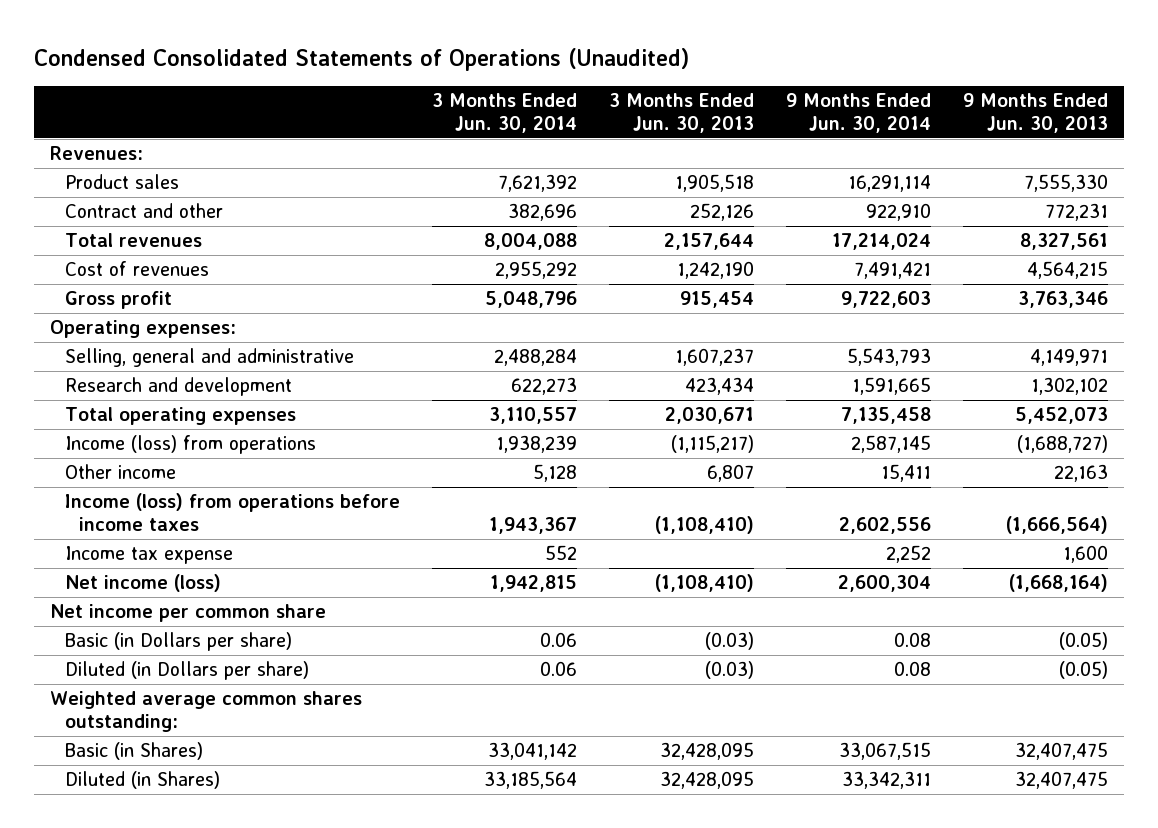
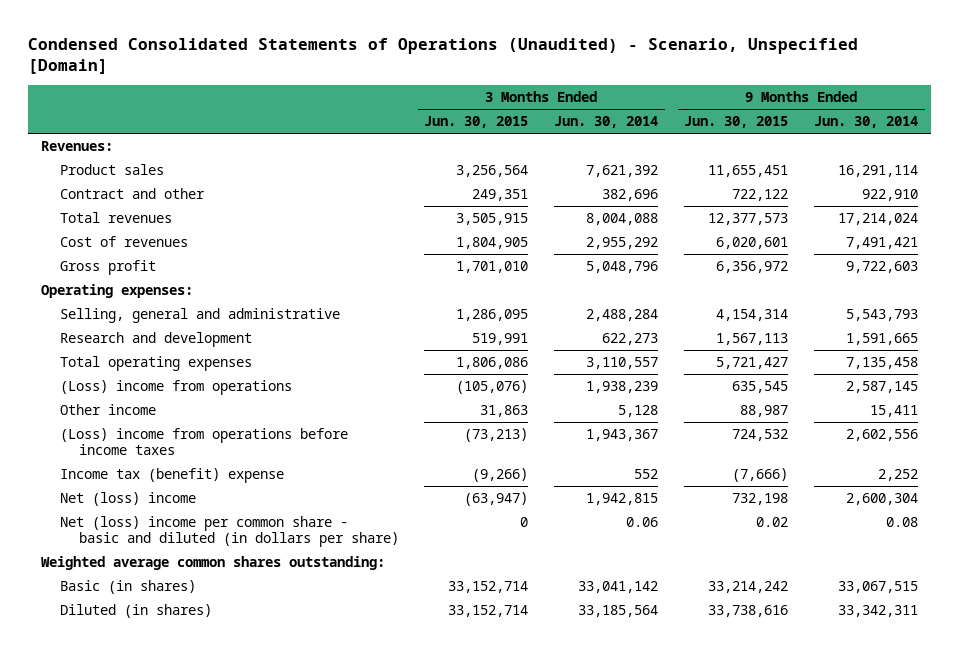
- Condensed Consolidated Statements of Operations (Unaudited)
+ Condensed Consolidated Statements of Operations (Unaudited) - Scenario, Unspecified [Domain]
- | 3 Months Ended Jun. 30, 2014 | 3 Months Ended Jun. 30, 2013 | 9 Months Ended Jun. 30, 2014 | 9 Months Ended Jun. 30, 2013
+ | 3 Months Ended Jun. 30, 2015 | 3 Months Ended Jun. 30, 2014 | 9 Months Ended Jun. 30, 2015 | 9 Months Ended Jun. 30, 2014
- Income (loss) from operations | 1,938,239 | (1,115,217) | 2,587,145 | (1,688,727)
+ (Loss) income from operations | (105,076) | 1,938,239 | 635,545 | 2,587,145
- Income (loss) from operations before income taxes | 1,943,367 | (1,108,410) | 2,602,556 | (1,666,564)
- Income tax expense | 552 | | 2,252 | 1,600
- Net income (loss) | 1,942,815 | (1,108,410) | 2,600,304 | (1,668,164)
- Net income per common share
- Basic (in Dollars per share) | 0.06 | (0.03) | 0.08 | (0.05)
- Diluted (in Dollars per share) | 0.06 | (0.03) | 0.08 | (0.05)
+ (Loss) income from operations before income taxes | (73,213) | 1,943,367 | 724,532 | 2,602,556
+ Income tax (benefit) expense | (9,266) | 552 | (7,666) | 2,252
+ Net (loss) income | (63,947) | 1,942,815 | 732,198 | 2,600,304
+ Net (loss) income per common share - basic and diluted (in dollars per share) | 0 | 0.06 | 0.02 | 0.08
- Basic (in Shares) | 33,041,142 | 32,428,095 | 33,067,515 | 32,407,475
- Diluted (in Shares) | 33,185,564 | 32,428,095 | 33,342,311 | 32,407,475
+ Basic (in shares) | 33,152,714 | 33,041,142 | 33,214,242 | 33,067,515
+ Diluted (in shares) | 33,152,714 | 33,185,564 | 33,738,616 | 33,342,311

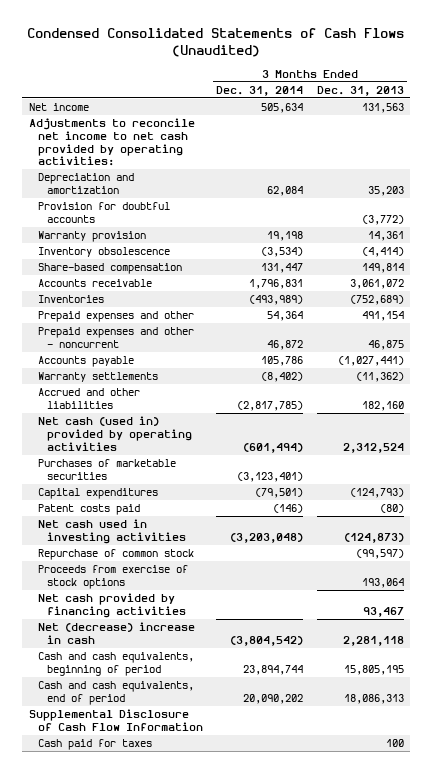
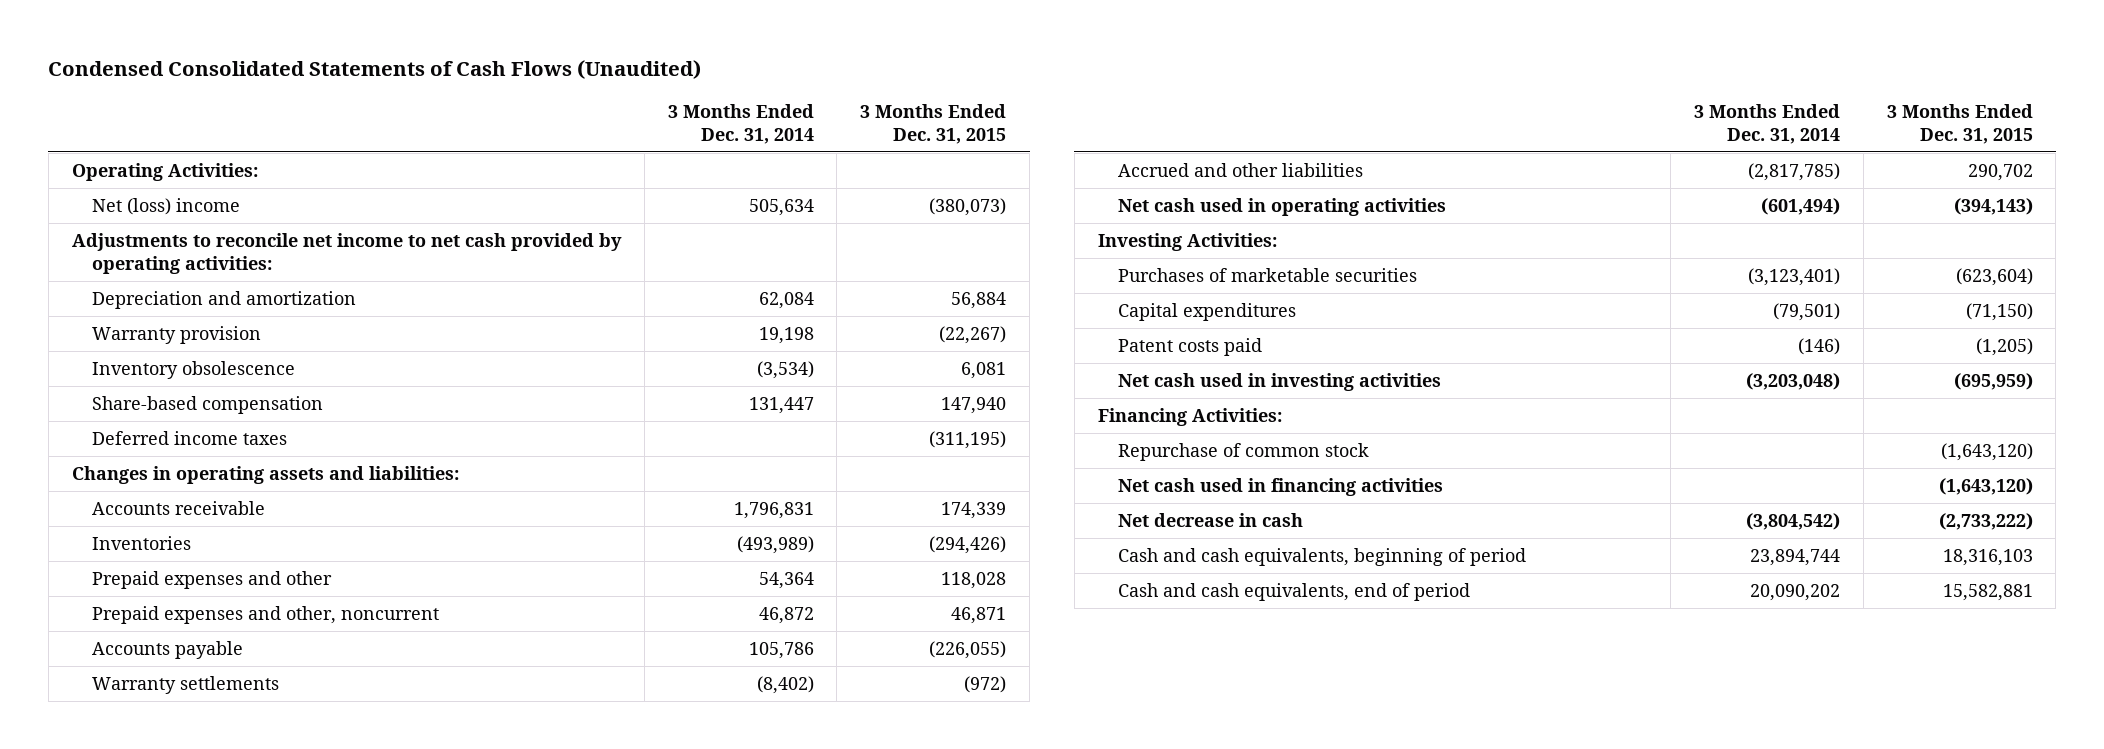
- | 3 Months Ended Dec. 31, 2014 | 3 Months Ended Dec. 31, 2013
+ | 3 Months Ended Dec. 31, 2014 | 3 Months Ended Dec. 31, 2015
- Net income | 505,634 | 131,563
+ Operating Activities:
+ Net (loss) income | 505,634 | (380,073)
- Provision for doubtful accounts | | (3,772)
+ Deferred income taxes | | (311,195)
+ Changes in operating assets and liabilities:
- Prepaid expenses and other - noncurrent | 46,872 | 46,875
+ Prepaid expenses and other, noncurrent | 46,872 | 46,871
- Net cash (used in) provided by operating activities | (601,494) | 2,312,524
+ Net cash used in operating activities | (601,494) | (394,143)
+ Investing Activities:
+ Financing Activities:
- Proceeds from exercise of stock options | | 193,064
- Net cash provided by financing activities | | 93,467
- Net (decrease) increase in cash | (3,804,542) | 2,281,118
+ Net cash used in financing activities | | (1,643,120)
+ Net decrease in cash | (3,804,542) | (2,733,222)
- Supplemental Disclosure of Cash Flow Information
- Cash paid for taxes | | 100

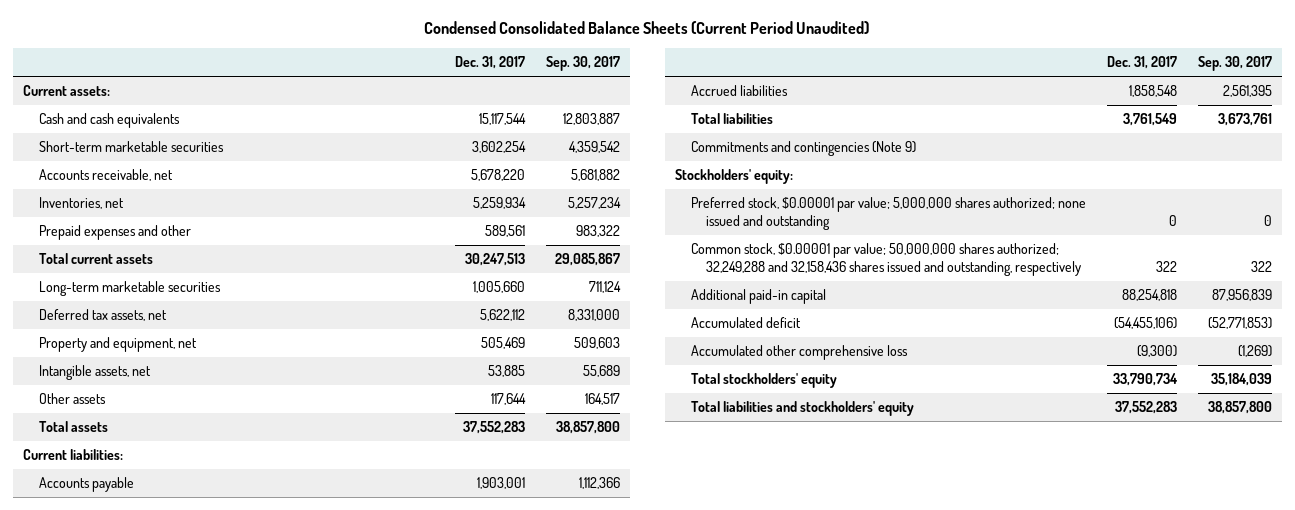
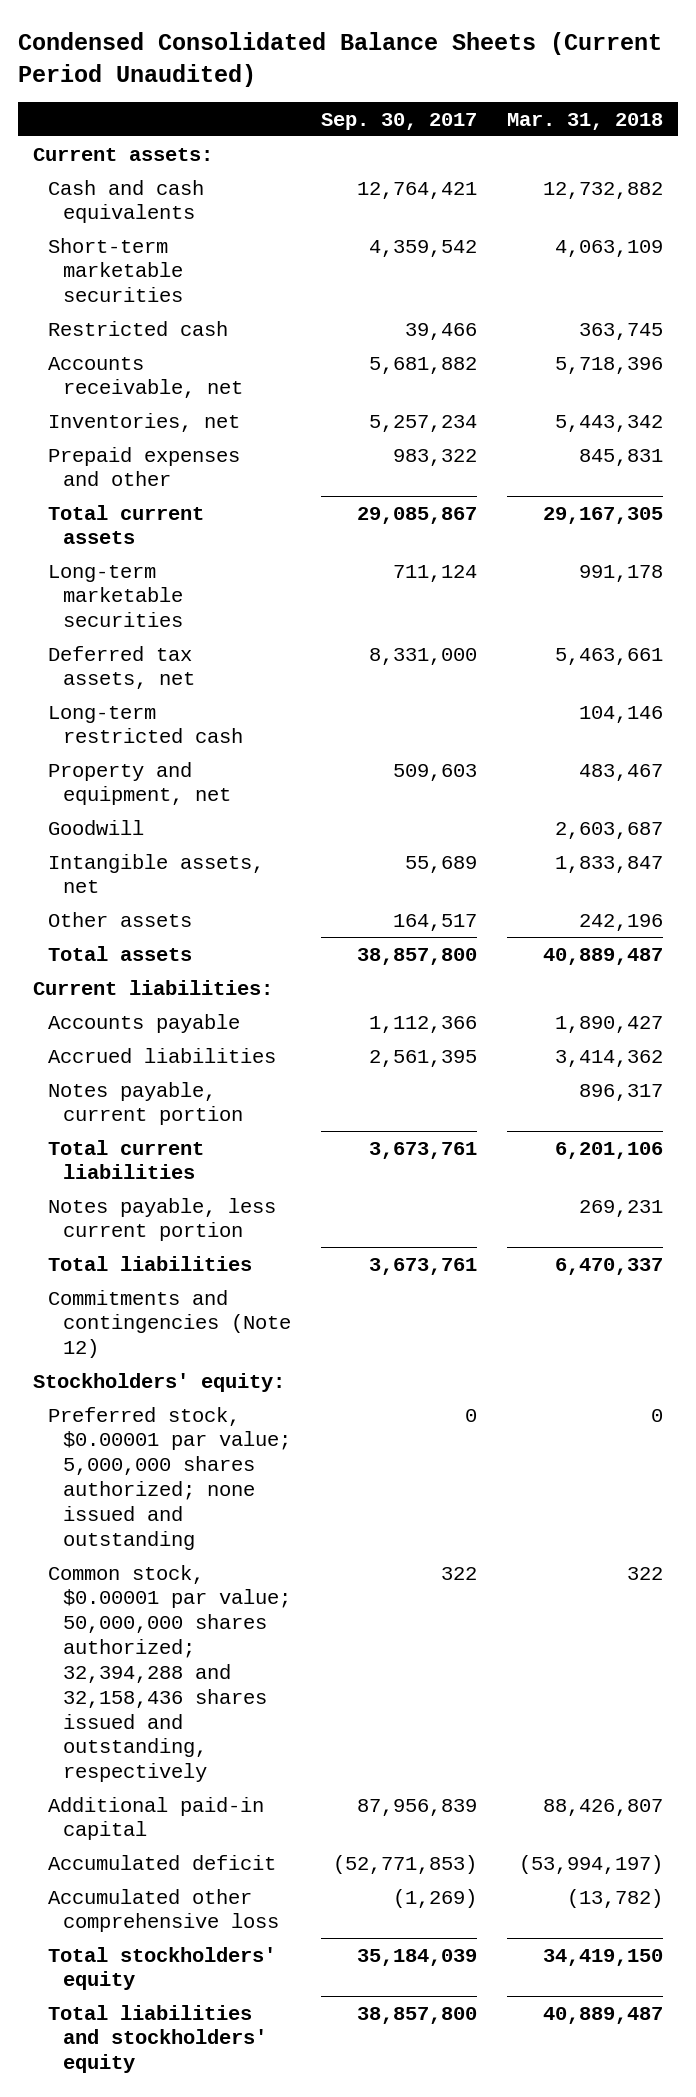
- | Dec. 31, 2017 | Sep. 30, 2017
+ | Sep. 30, 2017 | Mar. 31, 2018
- Cash and cash equivalents | 15,117,544 | 12,803,887
+ Cash and cash equivalents | 12,764,421 | 12,732,882
+ Restricted cash | 39,466 | 363,745
+ Long-term restricted cash | | 104,146
+ Goodwill | | 2,603,687
+ Notes payable, current portion | | 896,317
+ Total current liabilities | 3,673,761 | 6,201,106
+ Notes payable, less current portion | | 269,231
- Commitments and contingencies (Note 9)
+ Commitments and contingencies (Note 12)
- Common stock, $0.00001 par value; 50,000,000 shares authorized; 32,249,288 and 32,158,436 shares issued and outstanding, respectively | 322 | 322
+ Common stock, $0.00001 par value; 50,000,000 shares authorized; 32,394,288 and 32,158,436 shares issued and outstanding, respectively | 322 | 322

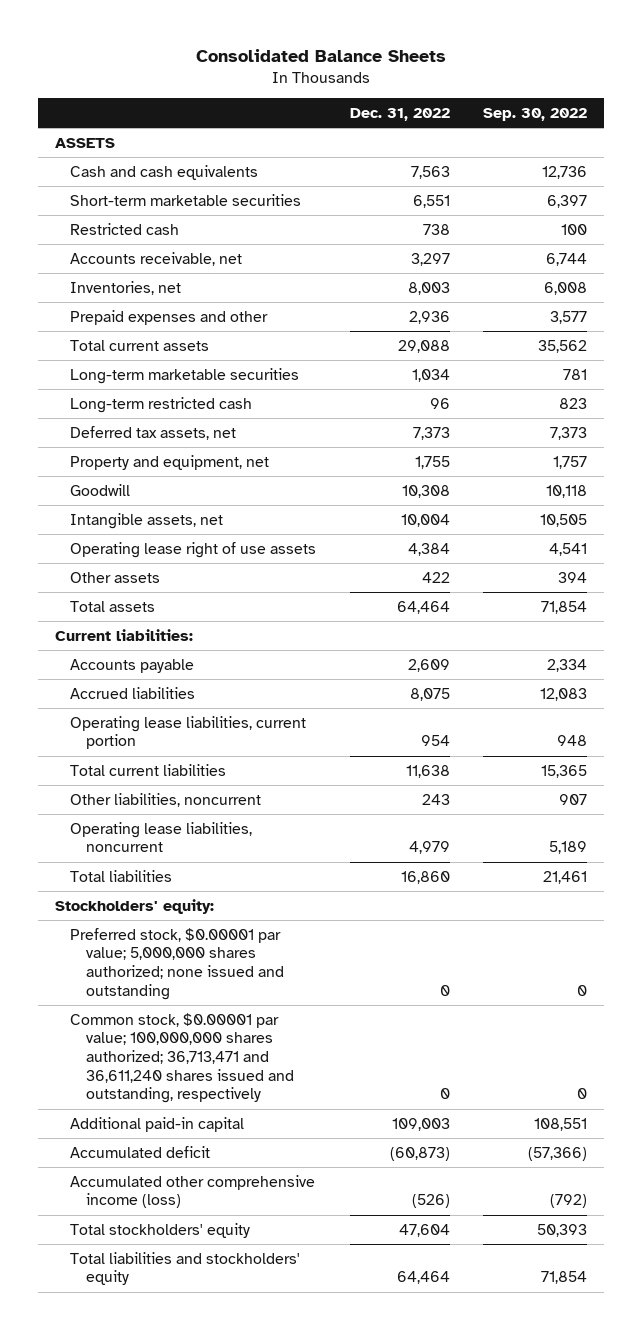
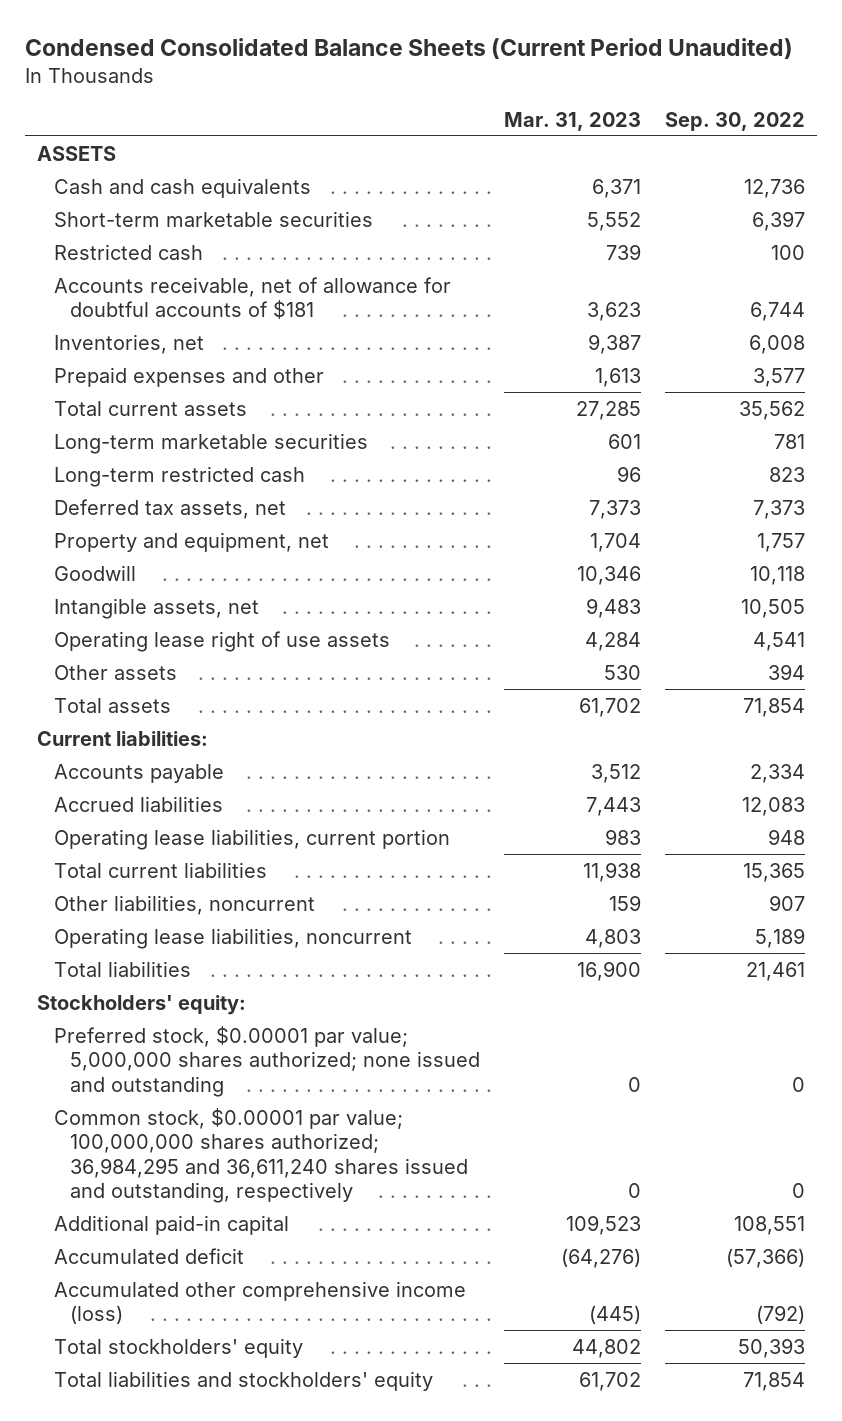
- Consolidated Balance Sheets
+ Condensed Consolidated Balance Sheets (Current Period Unaudited)
- | Dec. 31, 2022 | Sep. 30, 2022
+ | Mar. 31, 2023 | Sep. 30, 2022
- Accounts receivable, net | 3,297 | 6,744
+ Accounts receivable, net of allowance for doubtful accounts of $181 | 3,623 | 6,744
- Common stock, $0.00001 par value; 100,000,000 shares authorized; 36,713,471 and 36,611,240 shares issued and outstanding, respectively | 0 | 0
+ Common stock, $0.00001 par value; 100,000,000 shares authorized; 36,984,295 and 36,611,240 shares issued and outstanding, respectively | 0 | 0

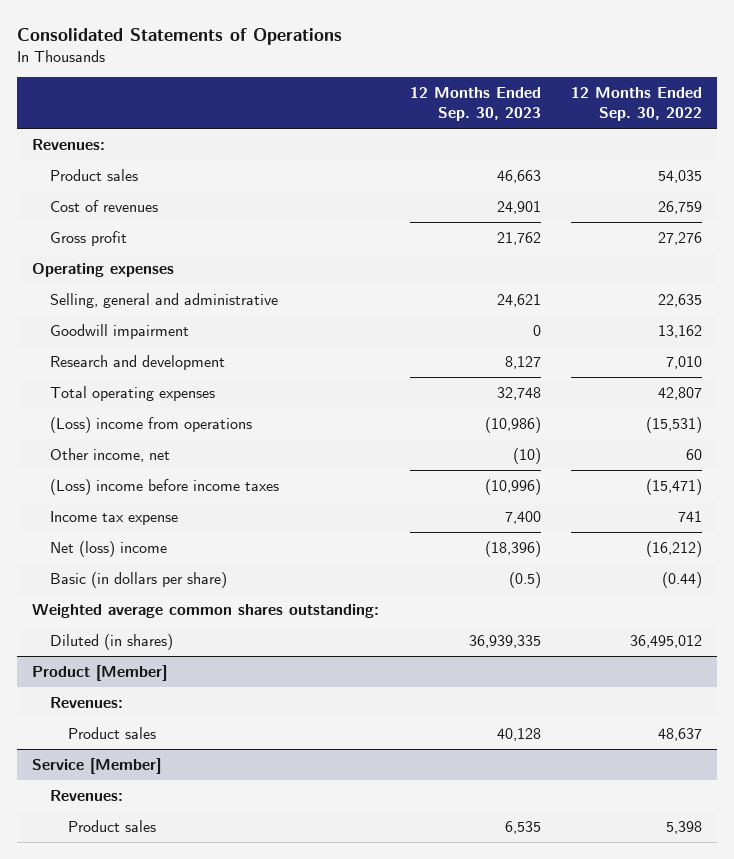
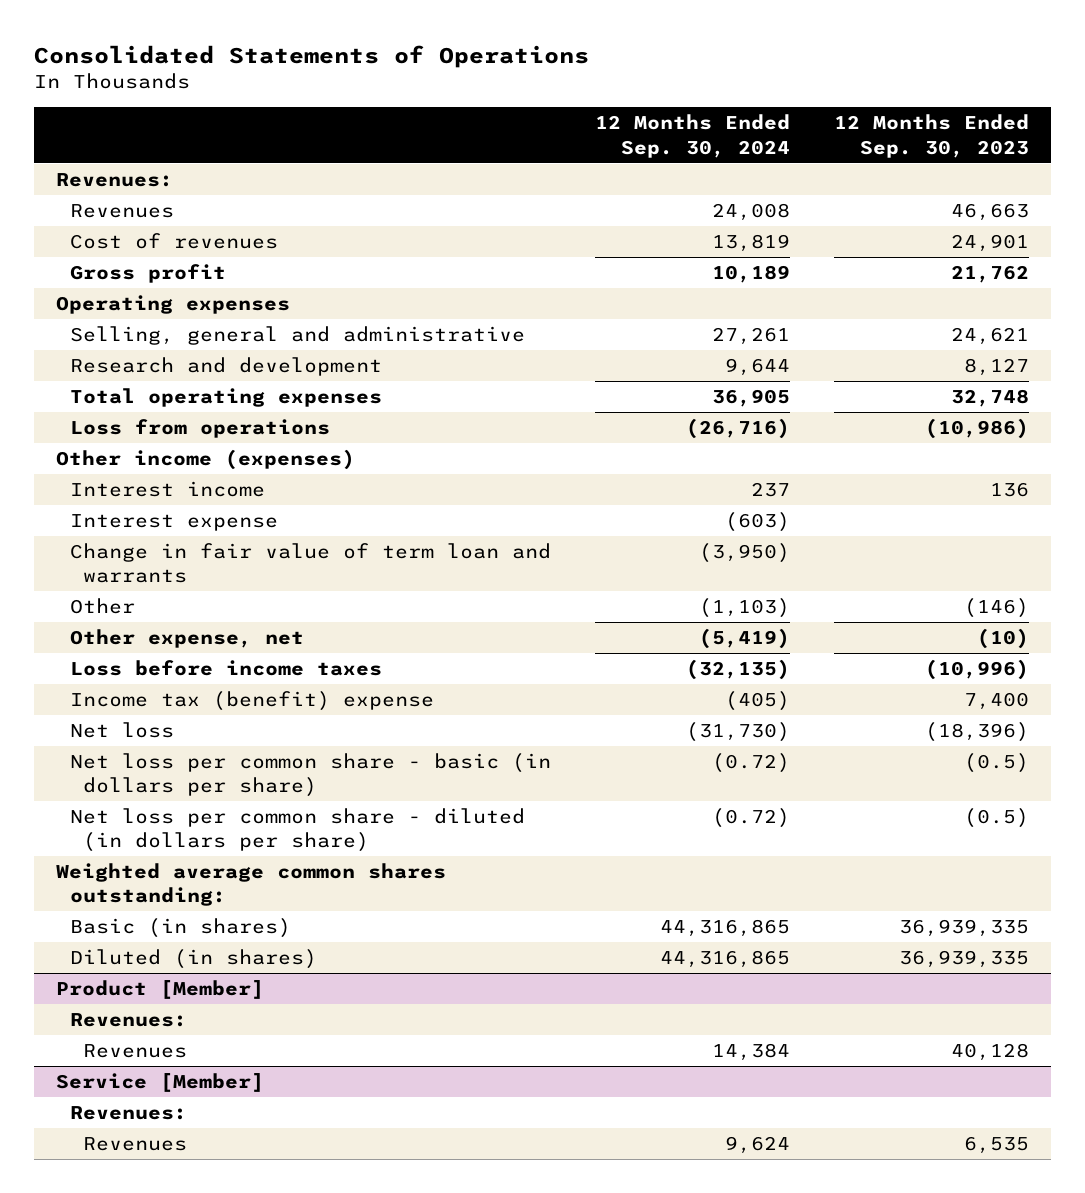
- | 12 Months Ended Sep. 30, 2023 | 12 Months Ended Sep. 30, 2022
+ | 12 Months Ended Sep. 30, 2024 | 12 Months Ended Sep. 30, 2023
- Product sales | 46,663 | 54,035
+ Revenues | 24,008 | 46,663
- Goodwill impairment | 0 | 13,162
- (Loss) income from operations | (10,986) | (15,531)
- Other income, net | (10) | 60
- (Loss) income before income taxes | (10,996) | (15,471)
- Income tax expense | 7,400 | 741
- Net (loss) income | (18,396) | (16,212)
- Basic (in dollars per share) | (0.5) | (0.44)
+ Loss from operations | (26,716) | (10,986)
+ Other income (expenses)
+ Interest income | 237 | 136
+ Interest expense | (603) |
+ Change in fair value of term loan and warrants | (3,950) |
+ Other | (1,103) | (146)
+ Other expense, net | (5,419) | (10)
+ Loss before income taxes | (32,135) | (10,996)
+ Income tax (benefit) expense | (405) | 7,400
+ Net loss | (31,730) | (18,396)
+ Net loss per common share - basic (in dollars per share) | (0.72) | (0.5)
+ Net loss per common share - diluted (in dollars per share) | (0.72) | (0.5)
+ Basic (in shares) | 44,316,865 | 36,939,335
@ Product [Member]
- Product sales | 40,128 | 48,637
+ Revenues | 14,384 | 40,128
@ Service [Member]
- Product sales | 6,535 | 5,398
+ Revenues | 9,624 | 6,535

